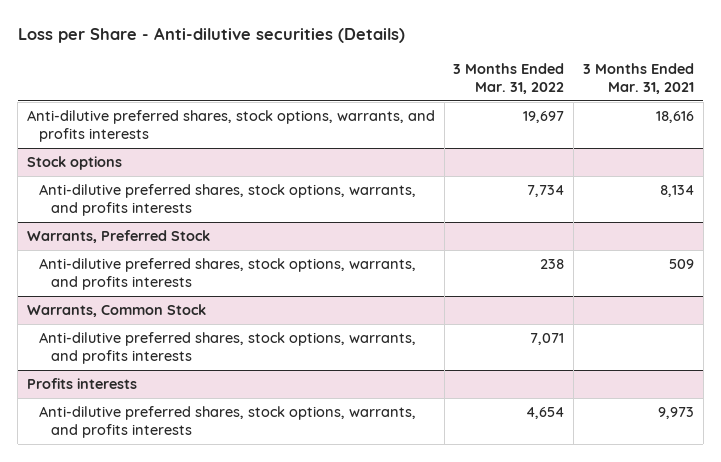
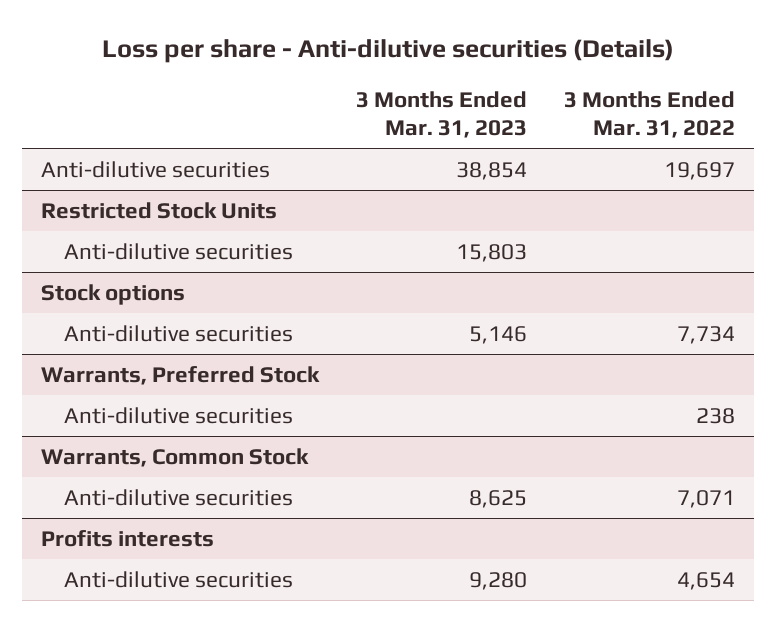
- Loss per Share - Anti-dilutive securities (Details)
+ Loss per share - Anti-dilutive securities (Details)
- | 3 Months Ended Mar. 31, 2022 | 3 Months Ended Mar. 31, 2021
+ | 3 Months Ended Mar. 31, 2023 | 3 Months Ended Mar. 31, 2022
- Anti-dilutive preferred shares, stock options, warrants, and profits interests | 19,697 | 18,616
+ Anti-dilutive securities | 38,854 | 19,697
+ Restricted Stock Units
+ Anti-dilutive securities | 15,803 |
@ Stock options
- Anti-dilutive preferred shares, stock options, warrants, and profits interests | 7,734 | 8,134
+ Anti-dilutive securities | 5,146 | 7,734
@ Warrants, Preferred Stock
- Anti-dilutive preferred shares, stock options, warrants, and profits interests | 238 | 509
+ Anti-dilutive securities | | 238
@ Warrants, Common Stock
- Anti-dilutive preferred shares, stock options, warrants, and profits interests | 7,071 |
+ Anti-dilutive securities | 8,625 | 7,071
@ Profits interests
- Anti-dilutive preferred shares, stock options, warrants, and profits interests | 4,654 | 9,973
+ Anti-dilutive securities | 9,280 | 4,654

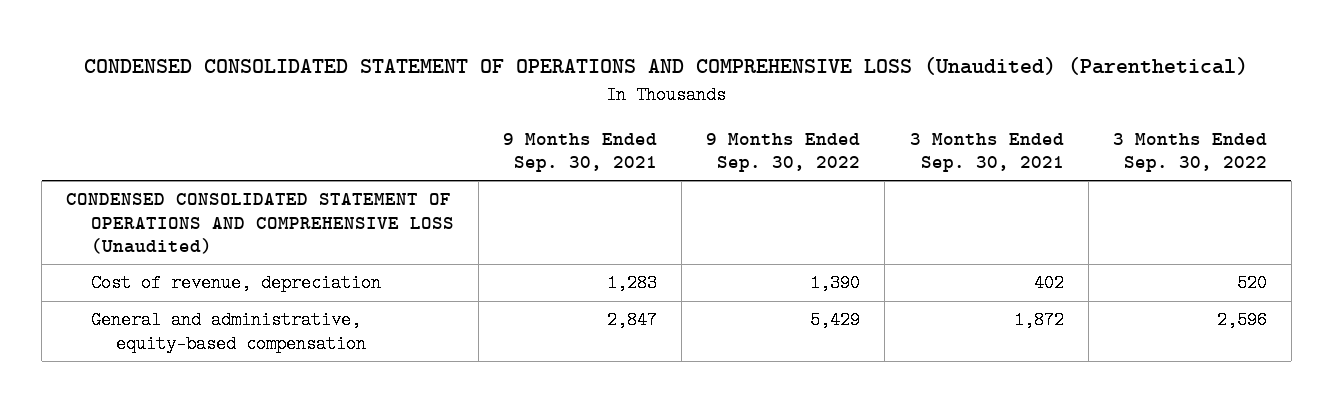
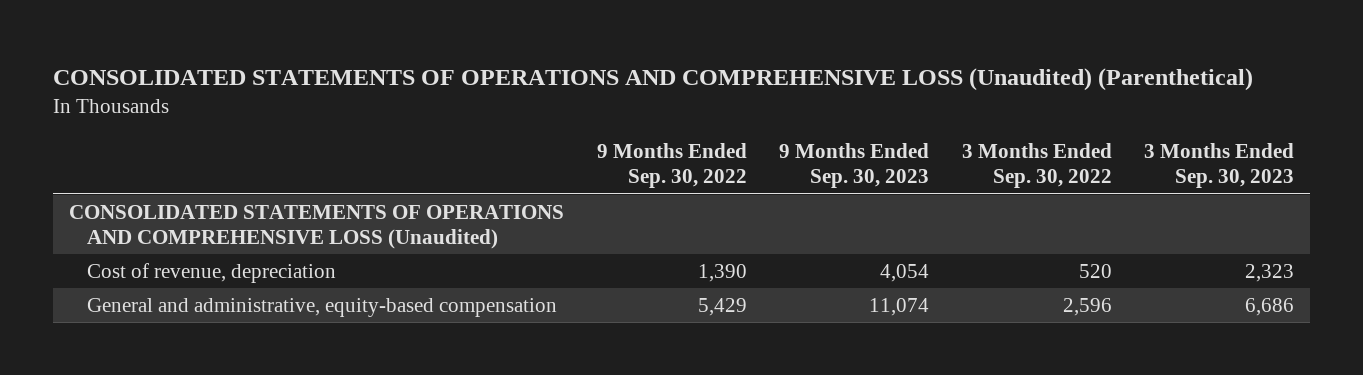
- CONDENSED CONSOLIDATED STATEMENT OF OPERATIONS AND COMPREHENSIVE LOSS (Unaudited) (Parenthetical)
+ CONSOLIDATED STATEMENTS OF OPERATIONS AND COMPREHENSIVE LOSS (Unaudited) (Parenthetical)
- | 9 Months Ended Sep. 30, 2021 | 9 Months Ended Sep. 30, 2022 | 3 Months Ended Sep. 30, 2021 | 3 Months Ended Sep. 30, 2022
+ | 9 Months Ended Sep. 30, 2022 | 9 Months Ended Sep. 30, 2023 | 3 Months Ended Sep. 30, 2022 | 3 Months Ended Sep. 30, 2023
- CONDENSED CONSOLIDATED STATEMENT OF OPERATIONS AND COMPREHENSIVE LOSS (Unaudited)
+ CONSOLIDATED STATEMENTS OF OPERATIONS AND COMPREHENSIVE LOSS (Unaudited)

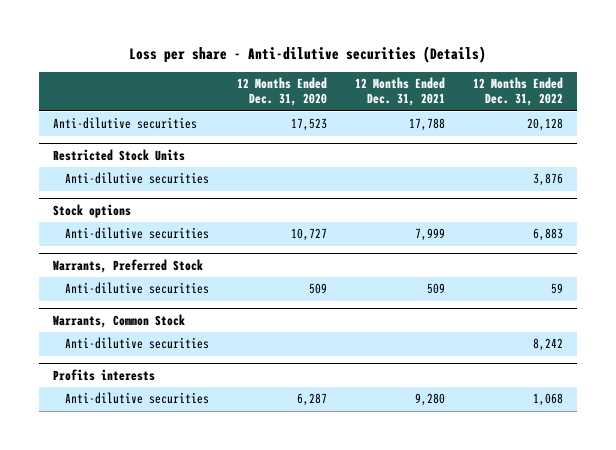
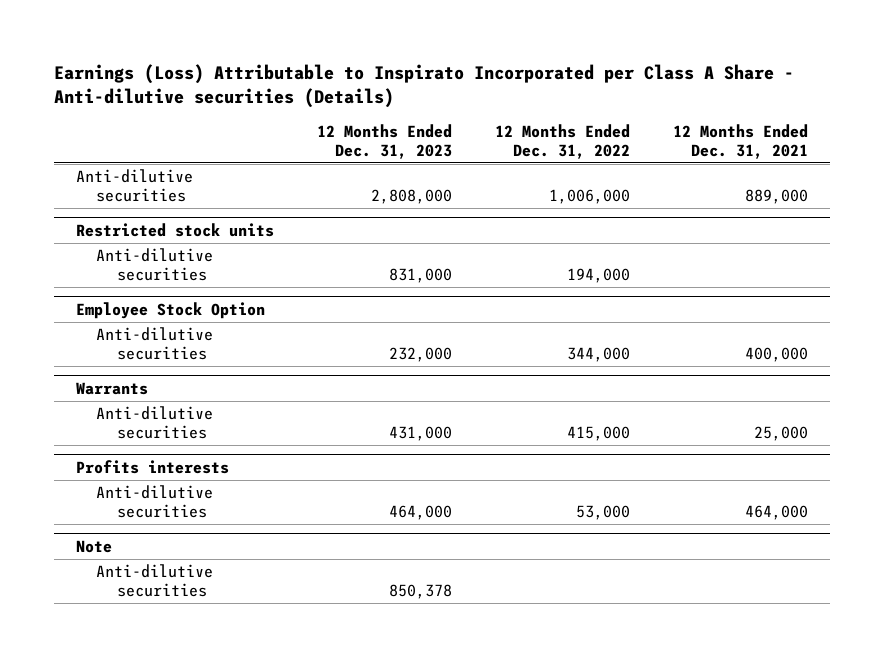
- Loss per share - Anti-dilutive securities (Details)
+ Earnings (Loss) Attributable to Inspirato Incorporated per Class A Share - Anti-dilutive securities (Details)
- | 12 Months Ended Dec. 31, 2020 | 12 Months Ended Dec. 31, 2021 | 12 Months Ended Dec. 31, 2022
+ | 12 Months Ended Dec. 31, 2023 | 12 Months Ended Dec. 31, 2022 | 12 Months Ended Dec. 31, 2021
- Anti-dilutive securities | 17,523 | 17,788 | 20,128
- Restricted Stock Units
- Anti-dilutive securities | | | 3,876
- Stock options
- Anti-dilutive securities | 10,727 | 7,999 | 6,883
- Warrants, Preferred Stock
- Anti-dilutive securities | 509 | 509 | 59
- Warrants, Common Stock
- Anti-dilutive securities | | | 8,242
+ Anti-dilutive securities | 2,808,000 | 1,006,000 | 889,000
+ Restricted stock units
+ Anti-dilutive securities | 831,000 | 194,000 |
+ Employee Stock Option
+ Anti-dilutive securities | 232,000 | 344,000 | 400,000
+ Warrants
+ Anti-dilutive securities | 431,000 | 415,000 | 25,000
@ Profits interests
- Anti-dilutive securities | 6,287 | 9,280 | 1,068
+ Anti-dilutive securities | 464,000 | 53,000 | 464,000
+ Note
+ Anti-dilutive securities | 850,378 | |

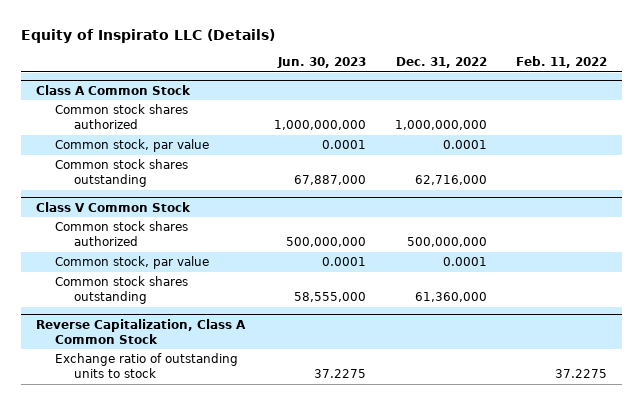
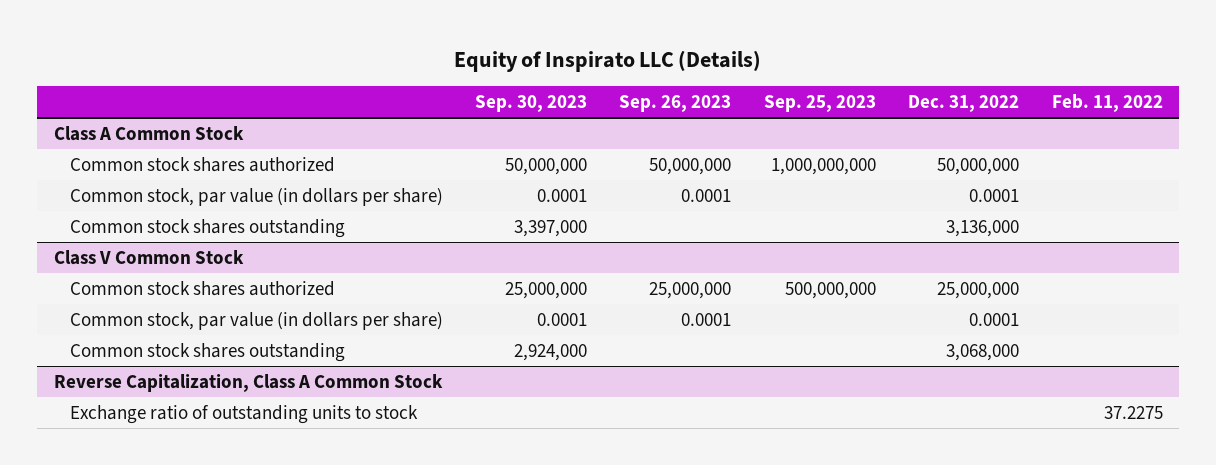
- | Jun. 30, 2023 | Dec. 31, 2022 | Feb. 11, 2022
+ | Sep. 30, 2023 | Sep. 26, 2023 | Sep. 25, 2023 | Dec. 31, 2022 | Feb. 11, 2022
@ Class A Common Stock
- Common stock shares authorized | 1,000,000,000 | 1,000,000,000 |
- Common stock, par value | 0.0001 | 0.0001 |
- Common stock shares outstanding | 67,887,000 | 62,716,000 |
+ Common stock shares authorized | 50,000,000 | 50,000,000 | 1,000,000,000 | 50,000,000 |
+ Common stock, par value (in dollars per share) | 0.0001 | 0.0001 | | 0.0001 |
+ Common stock shares outstanding | 3,397,000 | | | 3,136,000 |
@ Class V Common Stock
- Common stock shares authorized | 500,000,000 | 500,000,000 |
- Common stock, par value | 0.0001 | 0.0001 |
- Common stock shares outstanding | 58,555,000 | 61,360,000 |
+ Common stock shares authorized | 25,000,000 | 25,000,000 | 500,000,000 | 25,000,000 |
+ Common stock, par value (in dollars per share) | 0.0001 | 0.0001 | | 0.0001 |
+ Common stock shares outstanding | 2,924,000 | | | 3,068,000 |

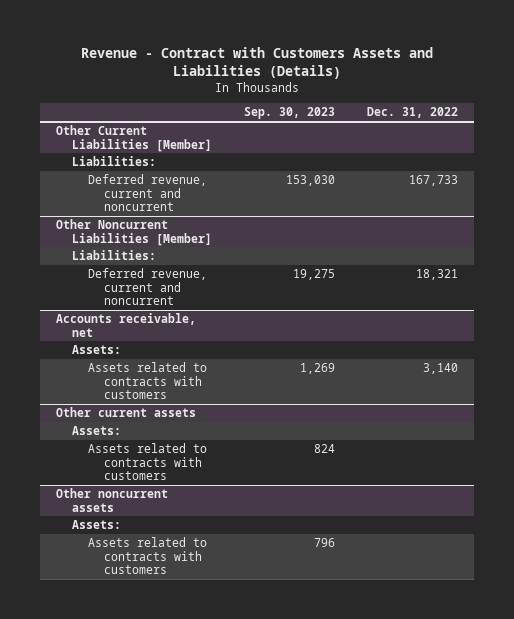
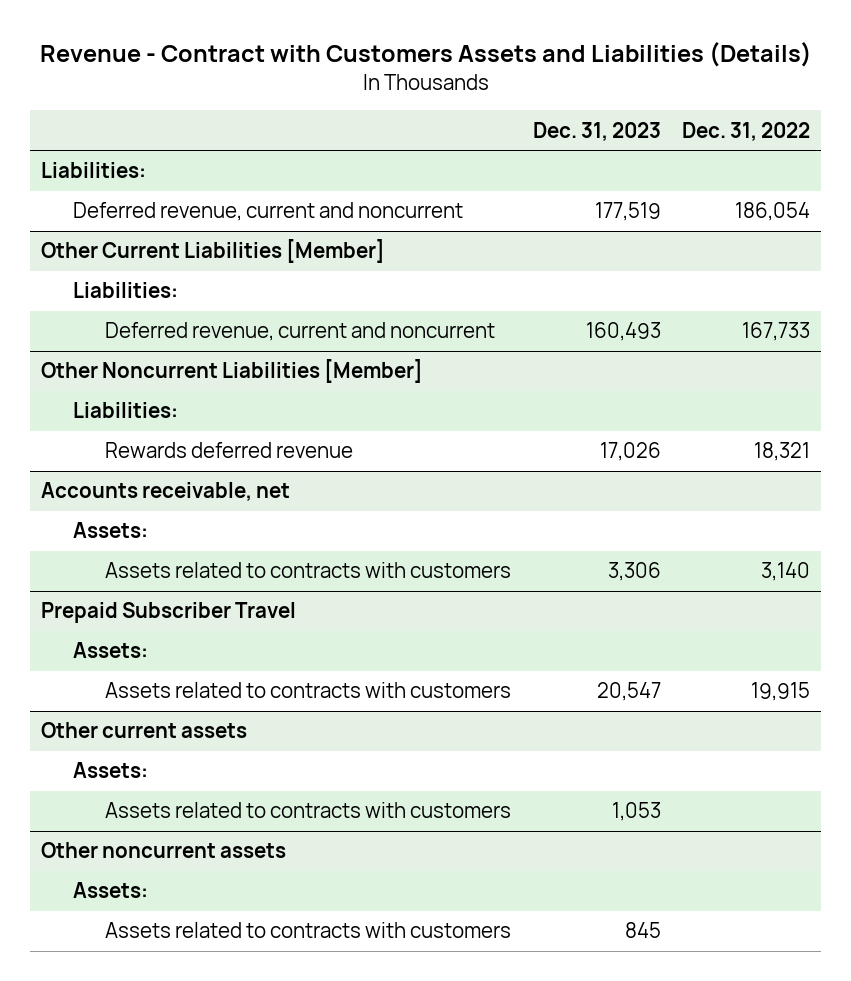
- | Sep. 30, 2023 | Dec. 31, 2022
+ | Dec. 31, 2023 | Dec. 31, 2022
+ Liabilities:
+ Deferred revenue, current and noncurrent | 177,519 | 186,054
@ Other Noncurrent Liabilities [Member]
- Deferred revenue, current and noncurrent | 19,275 | 18,321
+ Rewards deferred revenue | 17,026 | 18,321
+ Prepaid Subscriber Travel
+ Assets:
+ Assets related to contracts with customers | 20,547 | 19,915

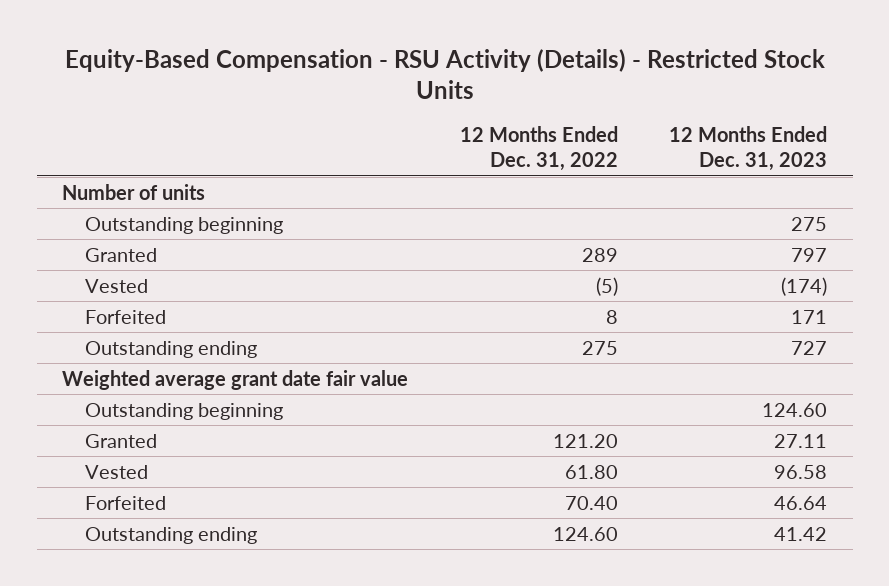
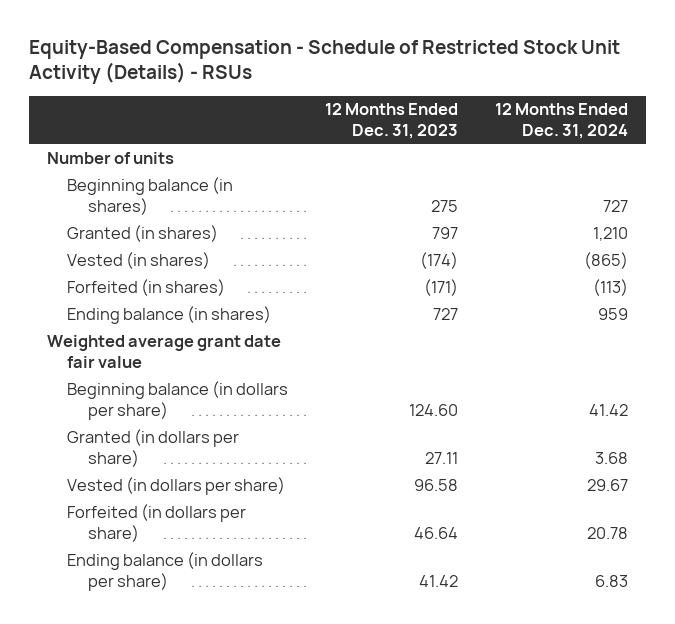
- Equity-Based Compensation - RSU Activity (Details) - Restricted Stock Units
+ Equity-Based Compensation - Schedule of Restricted Stock Unit Activity (Details) - RSUs
- | 12 Months Ended Dec. 31, 2022 | 12 Months Ended Dec. 31, 2023
+ | 12 Months Ended Dec. 31, 2023 | 12 Months Ended Dec. 31, 2024
- Outstanding beginning | | 275
- Granted | 289 | 797
- Vested | (5) | (174)
- Forfeited | 8 | 171
- Outstanding ending | 275 | 727
+ Beginning balance (in shares) | 275 | 727
+ Granted (in shares) | 797 | 1,210
+ Vested (in shares) | (174) | (865)
+ Forfeited (in shares) | (171) | (113)
+ Ending balance (in shares) | 727 | 959
- Outstanding beginning | | 124.60
- Granted | 121.20 | 27.11
- Vested | 61.80 | 96.58
- Forfeited | 70.40 | 46.64
- Outstanding ending | 124.60 | 41.42
+ Beginning balance (in dollars per share) | 124.60 | 41.42
+ Granted (in dollars per share) | 27.11 | 3.68
+ Vested (in dollars per share) | 96.58 | 29.67
+ Forfeited (in dollars per share) | 46.64 | 20.78
+ Ending balance (in dollars per share) | 41.42 | 6.83

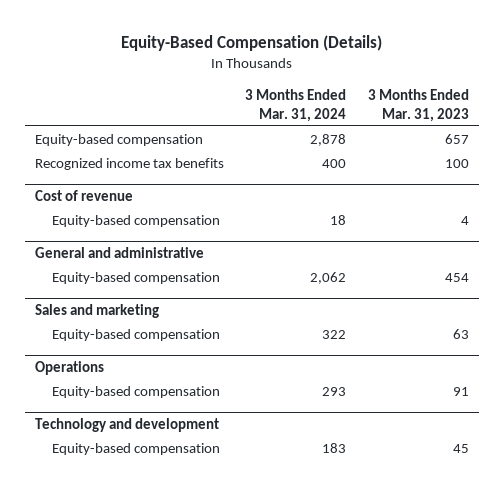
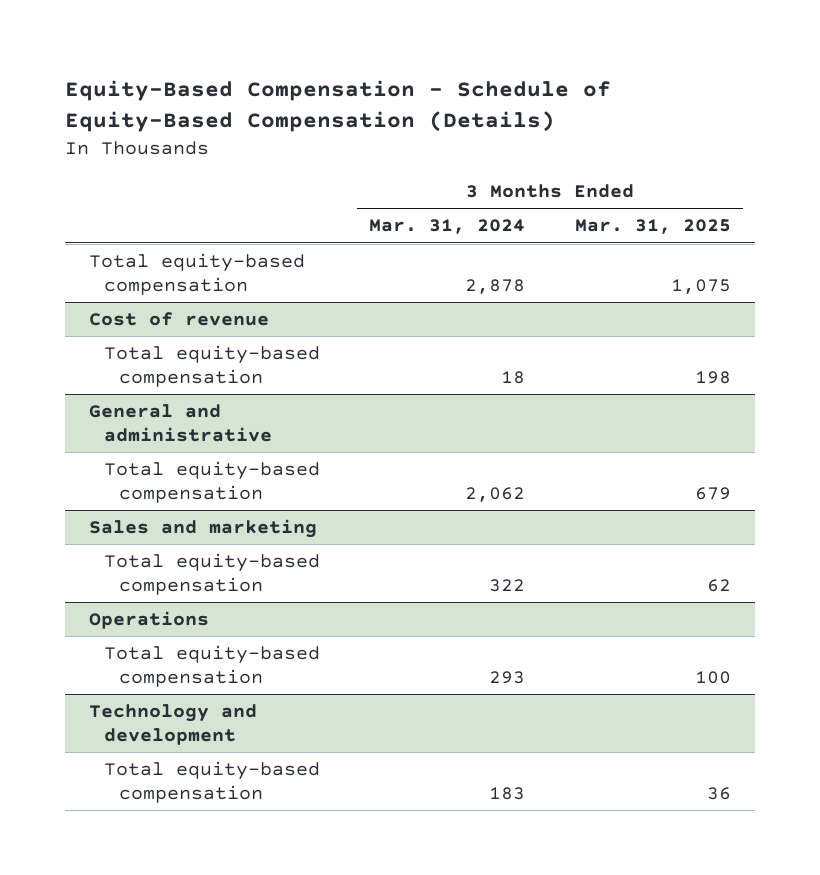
- Equity-Based Compensation (Details)
+ Equity-Based Compensation - Schedule of Equity-Based Compensation (Details)
- | 3 Months Ended Mar. 31, 2024 | 3 Months Ended Mar. 31, 2023
+ | 3 Months Ended Mar. 31, 2024 | 3 Months Ended Mar. 31, 2025
- Equity-based compensation | 2,878 | 657
- Recognized income tax benefits | 400 | 100
+ Total equity-based compensation | 2,878 | 1,075
@ Cost of revenue
- Equity-based compensation | 18 | 4
+ Total equity-based compensation | 18 | 198
@ General and administrative
- Equity-based compensation | 2,062 | 454
+ Total equity-based compensation | 2,062 | 679
@ Sales and marketing
- Equity-based compensation | 322 | 63
+ Total equity-based compensation | 322 | 62
@ Operations
- Equity-based compensation | 293 | 91
+ Total equity-based compensation | 293 | 100
@ Technology and development
- Equity-based compensation | 183 | 45
+ Total equity-based compensation | 183 | 36

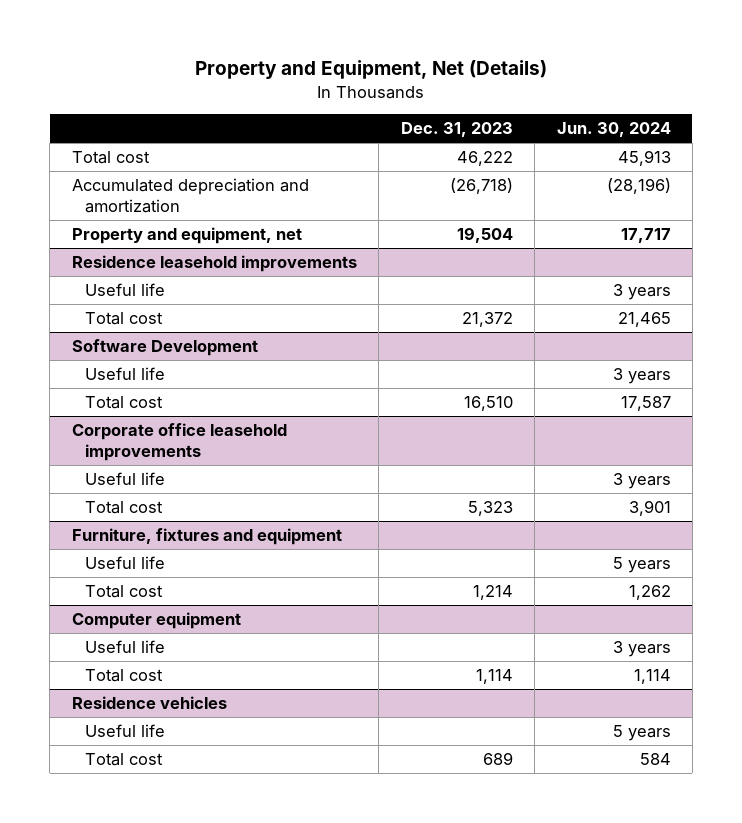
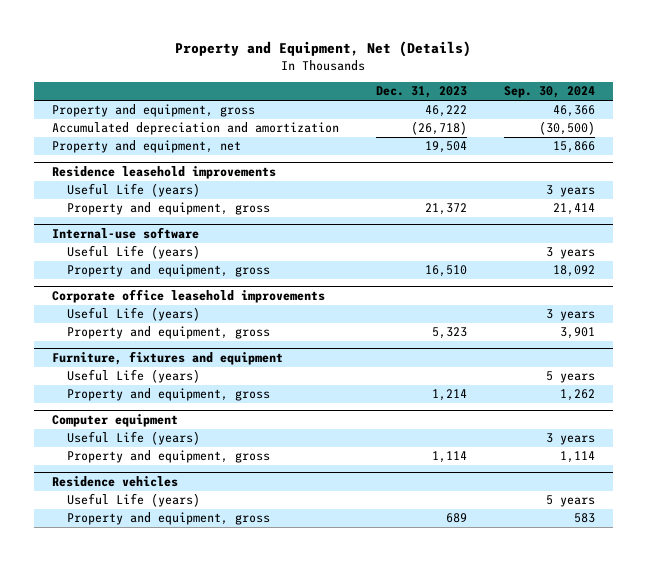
- | Dec. 31, 2023 | Jun. 30, 2024
+ | Dec. 31, 2023 | Sep. 30, 2024
- Total cost | 46,222 | 45,913
+ Property and equipment, gross | 46,222 | 46,366
@ Residence leasehold improvements
- Useful life | | 3 years
- Total cost | 21,372 | 21,465
- Software Development
- Useful life | | 3 years
- Total cost | 16,510 | 17,587
@ Residence leasehold improvements
+ Useful Life (years) | | 3 years
+ Property and equipment, gross | 21,372 | 21,414
+ Internal-use software
+ Useful Life (years) | | 3 years
+ Property and equipment, gross | 16,510 | 18,092
@ Corporate office leasehold improvements
- Useful life | | 3 years
- Total cost | 5,323 | 3,901
+ Useful Life (years) | | 3 years
+ Property and equipment, gross | 5,323 | 3,901
@ Furniture, fixtures and equipment
- Useful life | | 5 years
- Total cost | 1,214 | 1,262
+ Useful Life (years) | | 5 years
+ Property and equipment, gross | 1,214 | 1,262
@ Computer equipment
- Useful life | | 3 years
- Total cost | 1,114 | 1,114
+ Useful Life (years) | | 3 years
+ Property and equipment, gross | 1,114 | 1,114
@ Residence vehicles
- Useful life | | 5 years
- Total cost | 689 | 584
+ Useful Life (years) | | 5 years
+ Property and equipment, gross | 689 | 583

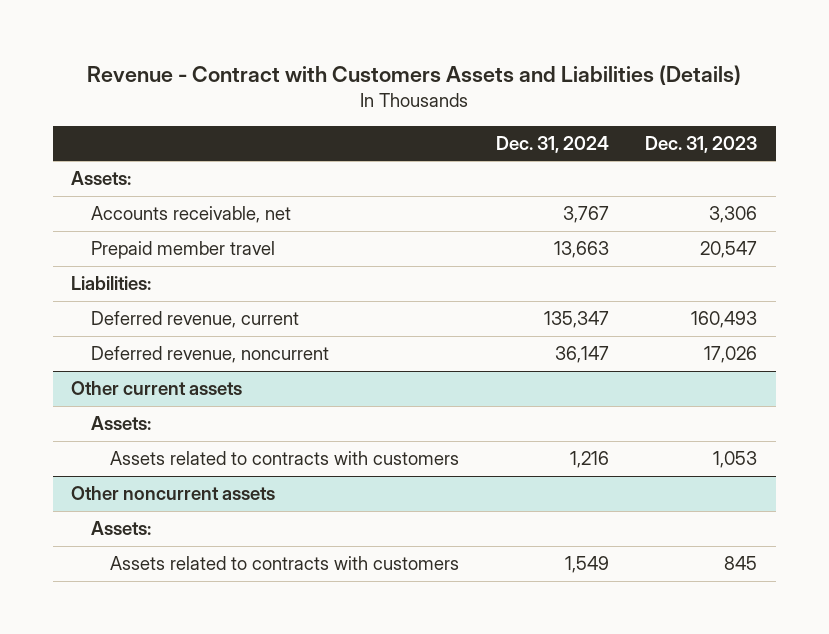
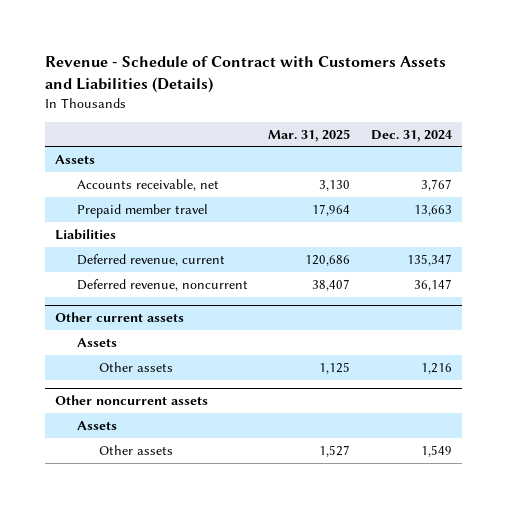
- Revenue - Contract with Customers Assets and Liabilities (Details)
+ Revenue - Schedule of Contract with Customers Assets and Liabilities (Details)
- | Dec. 31, 2024 | Dec. 31, 2023
+ | Mar. 31, 2025 | Dec. 31, 2024
- Assets:
+ Assets
- Liabilities:
+ Liabilities
@ Other current assets
- Assets:
- Assets related to contracts with customers | 1,216 | 1,053
+ Assets
+ Other assets | 1,125 | 1,216
@ Other noncurrent assets
- Assets:
- Assets related to contracts with customers | 1,549 | 845
+ Assets
+ Other assets | 1,527 | 1,549

